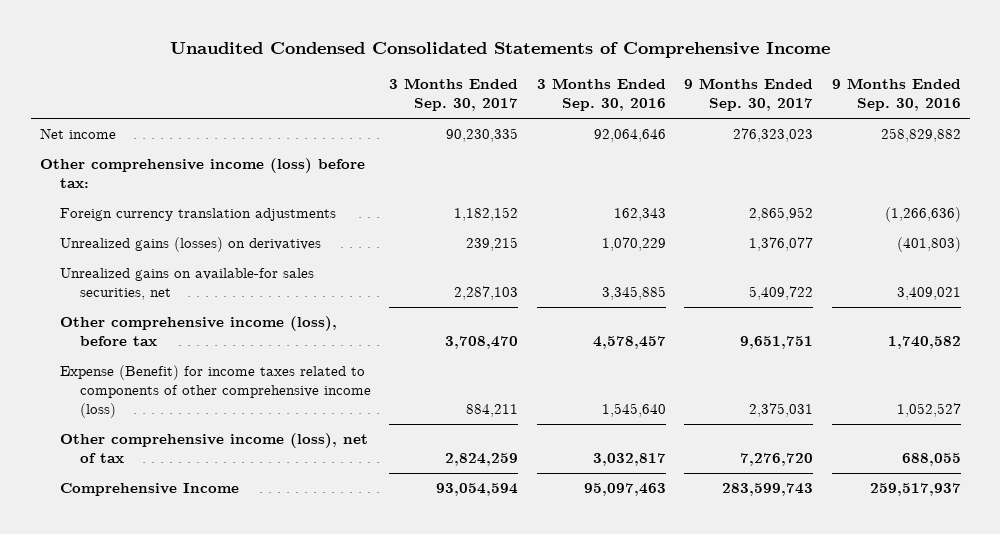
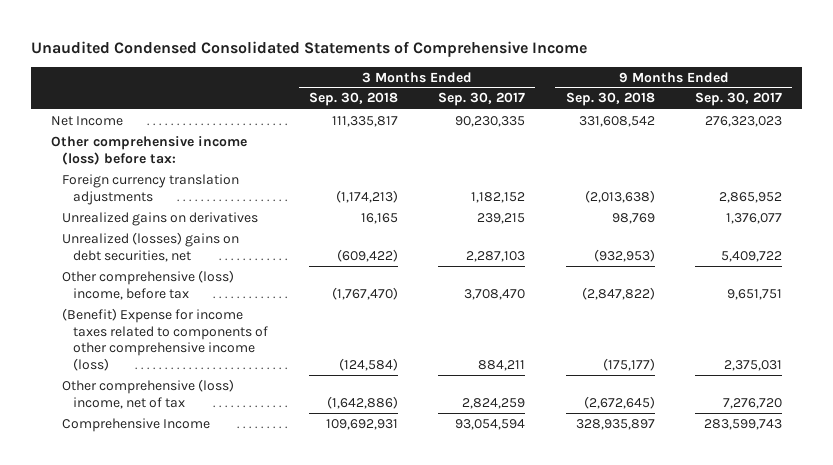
- | 3 Months Ended Sep. 30, 2017 | 3 Months Ended Sep. 30, 2016 | 9 Months Ended Sep. 30, 2017 | 9 Months Ended Sep. 30, 2016
+ | 3 Months Ended Sep. 30, 2018 | 3 Months Ended Sep. 30, 2017 | 9 Months Ended Sep. 30, 2018 | 9 Months Ended Sep. 30, 2017
- Net income | 90,230,335 | 92,064,646 | 276,323,023 | 258,829,882
+ Net Income | 111,335,817 | 90,230,335 | 331,608,542 | 276,323,023
- Unrealized gains (losses) on derivatives | 239,215 | 1,070,229 | 1,376,077 | (401,803)
- Unrealized gains on available-for sales securities, net | 2,287,103 | 3,345,885 | 5,409,722 | 3,409,021
- Other comprehensive income (loss), before tax | 3,708,470 | 4,578,457 | 9,651,751 | 1,740,582
- Expense (Benefit) for income taxes related to components of other comprehensive income (loss) | 884,211 | 1,545,640 | 2,375,031 | 1,052,527
- Other comprehensive income (loss), net of tax | 2,824,259 | 3,032,817 | 7,276,720 | 688,055
+ Unrealized gains on derivatives | 16,165 | 239,215 | 98,769 | 1,376,077
+ Unrealized (losses) gains on debt securities, net | (609,422) | 2,287,103 | (932,953) | 5,409,722
+ Other comprehensive (loss) income, before tax | (1,767,470) | 3,708,470 | (2,847,822) | 9,651,751
+ (Benefit) Expense for income taxes related to components of other comprehensive income (loss) | (124,584) | 884,211 | (175,177) | 2,375,031
+ Other comprehensive (loss) income, net of tax | (1,642,886) | 2,824,259 | (2,672,645) | 7,276,720

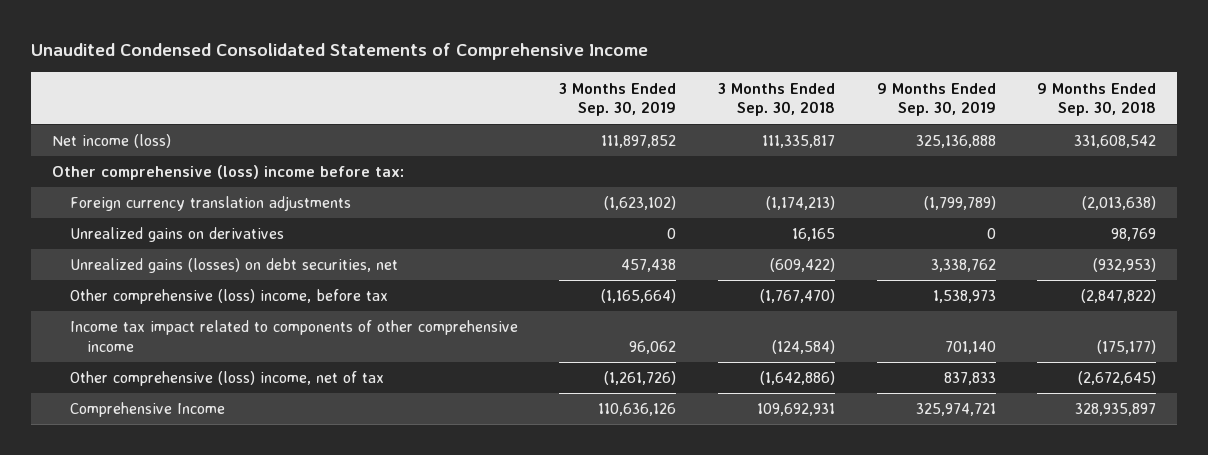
- | 3 Months Ended Sep. 30, 2018 | 3 Months Ended Sep. 30, 2017 | 9 Months Ended Sep. 30, 2018 | 9 Months Ended Sep. 30, 2017
+ | 3 Months Ended Sep. 30, 2019 | 3 Months Ended Sep. 30, 2018 | 9 Months Ended Sep. 30, 2019 | 9 Months Ended Sep. 30, 2018
- Net Income | 111,335,817 | 90,230,335 | 331,608,542 | 276,323,023
- Other comprehensive income (loss) before tax:
+ Net income (loss) | 111,897,852 | 111,335,817 | 325,136,888 | 331,608,542
+ Other comprehensive (loss) income before tax:
- Unrealized (losses) gains on debt securities, net | (609,422) | 2,287,103 | (932,953) | 5,409,722
+ Unrealized gains (losses) on debt securities, net | 457,438 | (609,422) | 3,338,762 | (932,953)
- (Benefit) Expense for income taxes related to components of other comprehensive income (loss) | (124,584) | 884,211 | (175,177) | 2,375,031
+ Income tax impact related to components of other comprehensive income | 96,062 | (124,584) | 701,140 | (175,177)

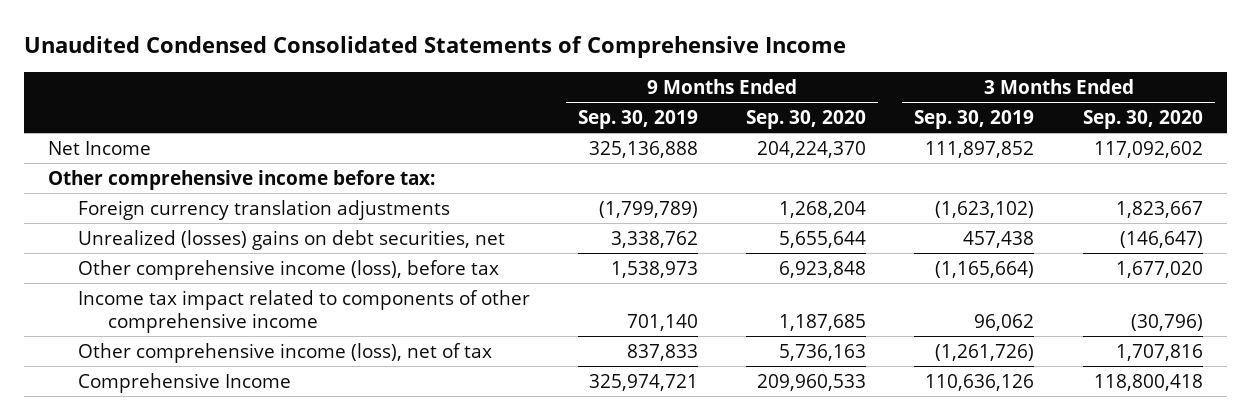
- | 3 Months Ended Sep. 30, 2019 | 3 Months Ended Sep. 30, 2018 | 9 Months Ended Sep. 30, 2019 | 9 Months Ended Sep. 30, 2018
+ | 9 Months Ended Sep. 30, 2019 | 9 Months Ended Sep. 30, 2020 | 3 Months Ended Sep. 30, 2019 | 3 Months Ended Sep. 30, 2020
- Net income (loss) | 111,897,852 | 111,335,817 | 325,136,888 | 331,608,542
- Other comprehensive (loss) income before tax:
+ Net Income | 325,136,888 | 204,224,370 | 111,897,852 | 117,092,602
+ Other comprehensive income before tax:
- Unrealized gains on derivatives | 0 | 16,165 | 0 | 98,769
- Unrealized gains (losses) on debt securities, net | 457,438 | (609,422) | 3,338,762 | (932,953)
- Other comprehensive (loss) income, before tax | (1,165,664) | (1,767,470) | 1,538,973 | (2,847,822)
+ Unrealized (losses) gains on debt securities, net | 3,338,762 | 5,655,644 | 457,438 | (146,647)
+ Other comprehensive income (loss), before tax | 1,538,973 | 6,923,848 | (1,165,664) | 1,677,020
- Other comprehensive (loss) income, net of tax | (1,261,726) | (1,642,886) | 837,833 | (2,672,645)
+ Other comprehensive income (loss), net of tax | 837,833 | 5,736,163 | (1,261,726) | 1,707,816

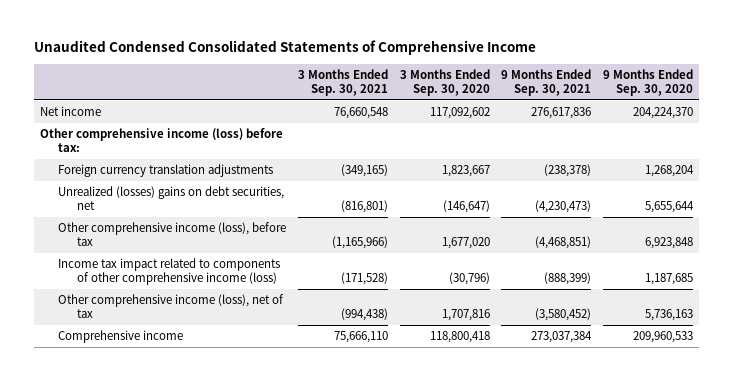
- | 9 Months Ended Sep. 30, 2019 | 9 Months Ended Sep. 30, 2020 | 3 Months Ended Sep. 30, 2019 | 3 Months Ended Sep. 30, 2020
+ | 3 Months Ended Sep. 30, 2021 | 3 Months Ended Sep. 30, 2020 | 9 Months Ended Sep. 30, 2021 | 9 Months Ended Sep. 30, 2020
- Net Income | 325,136,888 | 204,224,370 | 111,897,852 | 117,092,602
- Other comprehensive income before tax:
+ Net income | 76,660,548 | 117,092,602 | 276,617,836 | 204,224,370
+ Other comprehensive income (loss) before tax:
- Income tax impact related to components of other comprehensive income | 701,140 | 1,187,685 | 96,062 | (30,796)
+ Income tax impact related to components of other comprehensive income (loss) | (171,528) | (30,796) | (888,399) | 1,187,685
- Comprehensive Income | 325,974,721 | 209,960,533 | 110,636,126 | 118,800,418
+ Comprehensive income | 75,666,110 | 118,800,418 | 273,037,384 | 209,960,533

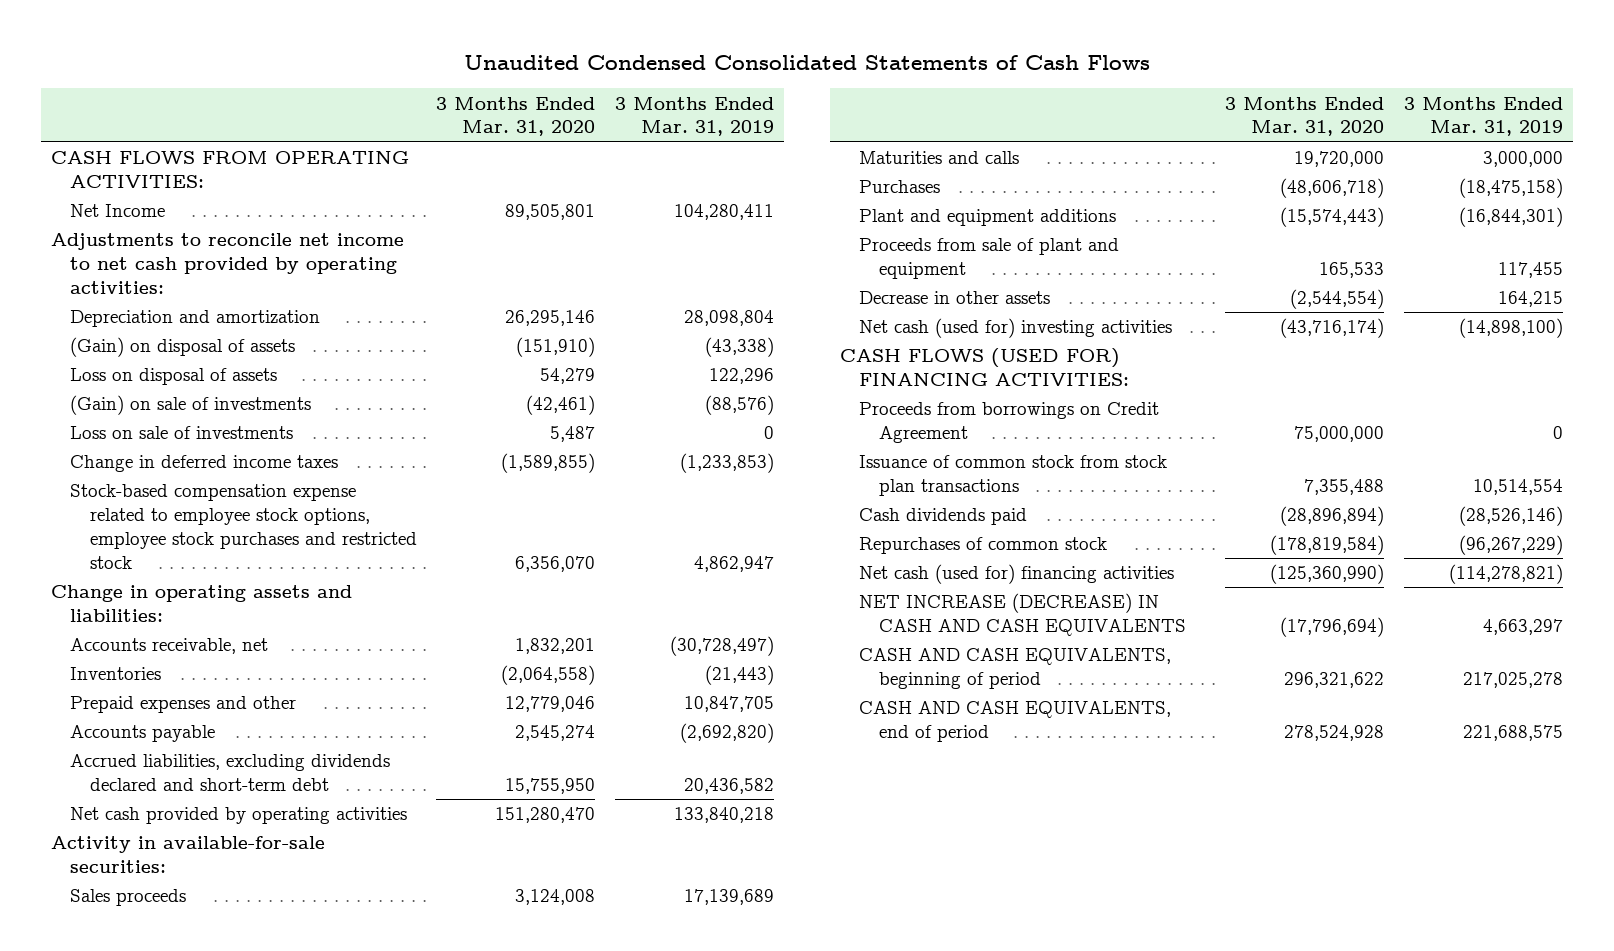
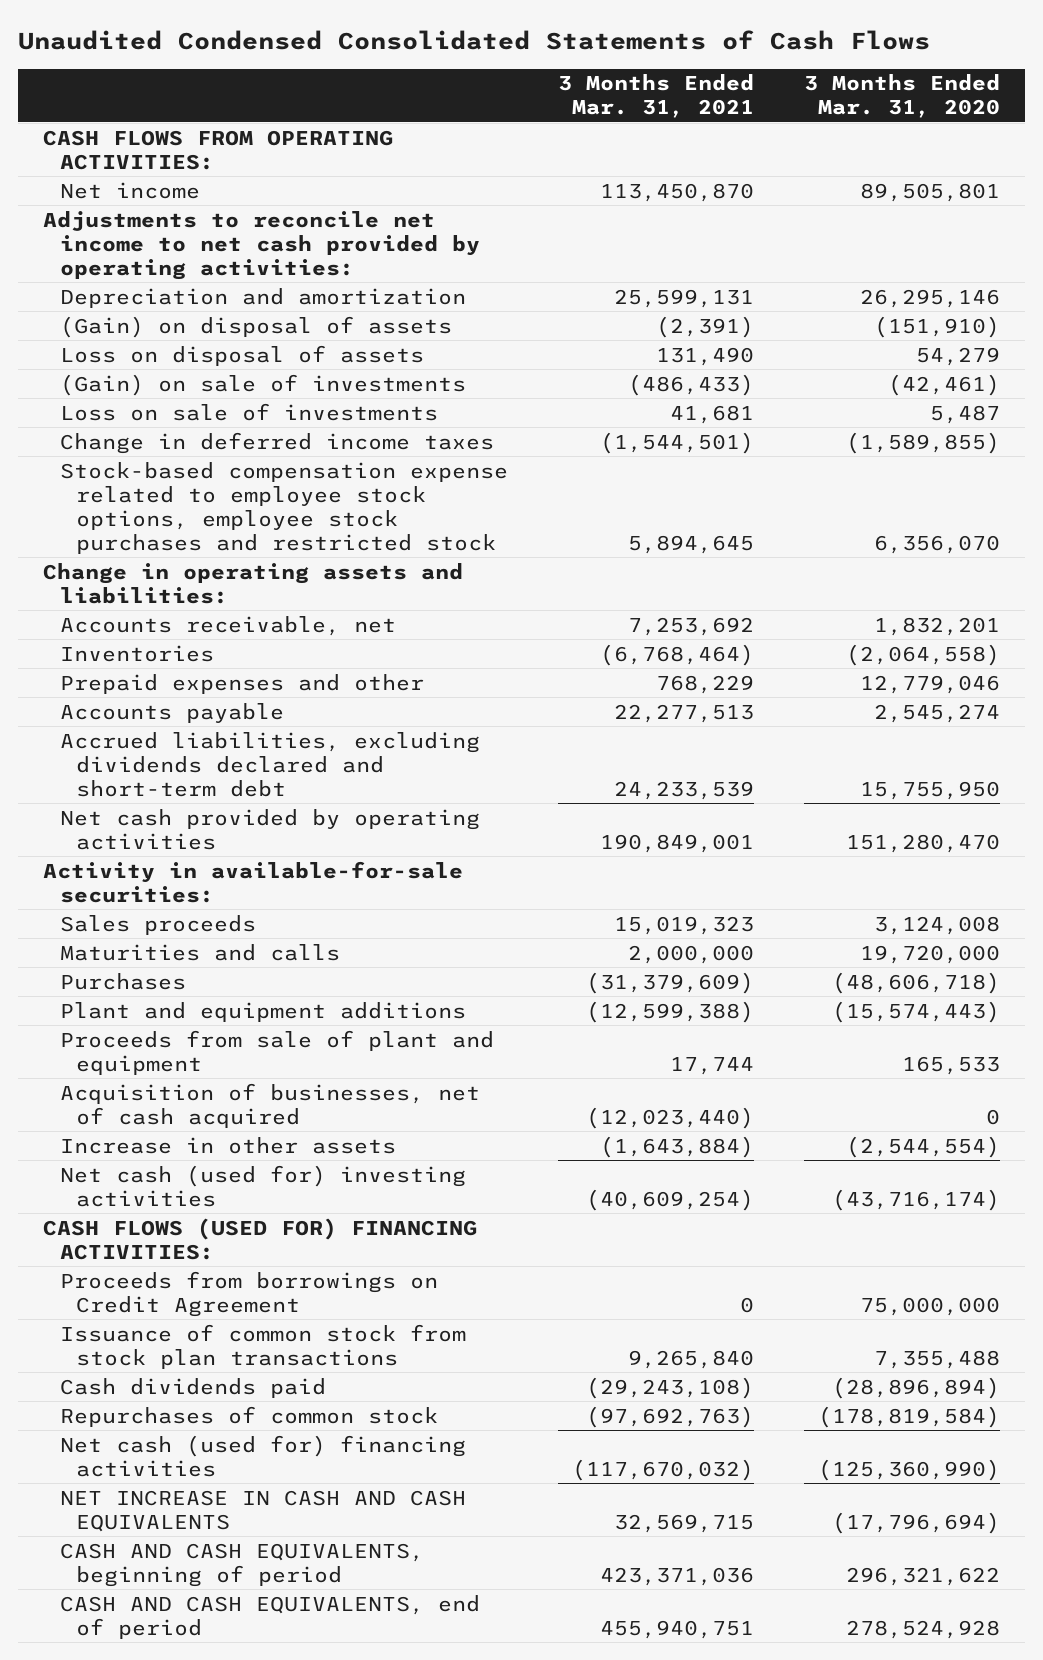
- | 3 Months Ended Mar. 31, 2020 | 3 Months Ended Mar. 31, 2019
+ | 3 Months Ended Mar. 31, 2021 | 3 Months Ended Mar. 31, 2020
- Net Income | 89,505,801 | 104,280,411
+ Net income | 113,450,870 | 89,505,801
- Decrease in other assets | (2,544,554) | 164,215
+ Acquisition of businesses, net of cash acquired | (12,023,440) | 0
+ Increase in other assets | (1,643,884) | (2,544,554)
- NET INCREASE (DECREASE) IN CASH AND CASH EQUIVALENTS | (17,796,694) | 4,663,297
+ NET INCREASE IN CASH AND CASH EQUIVALENTS | 32,569,715 | (17,796,694)

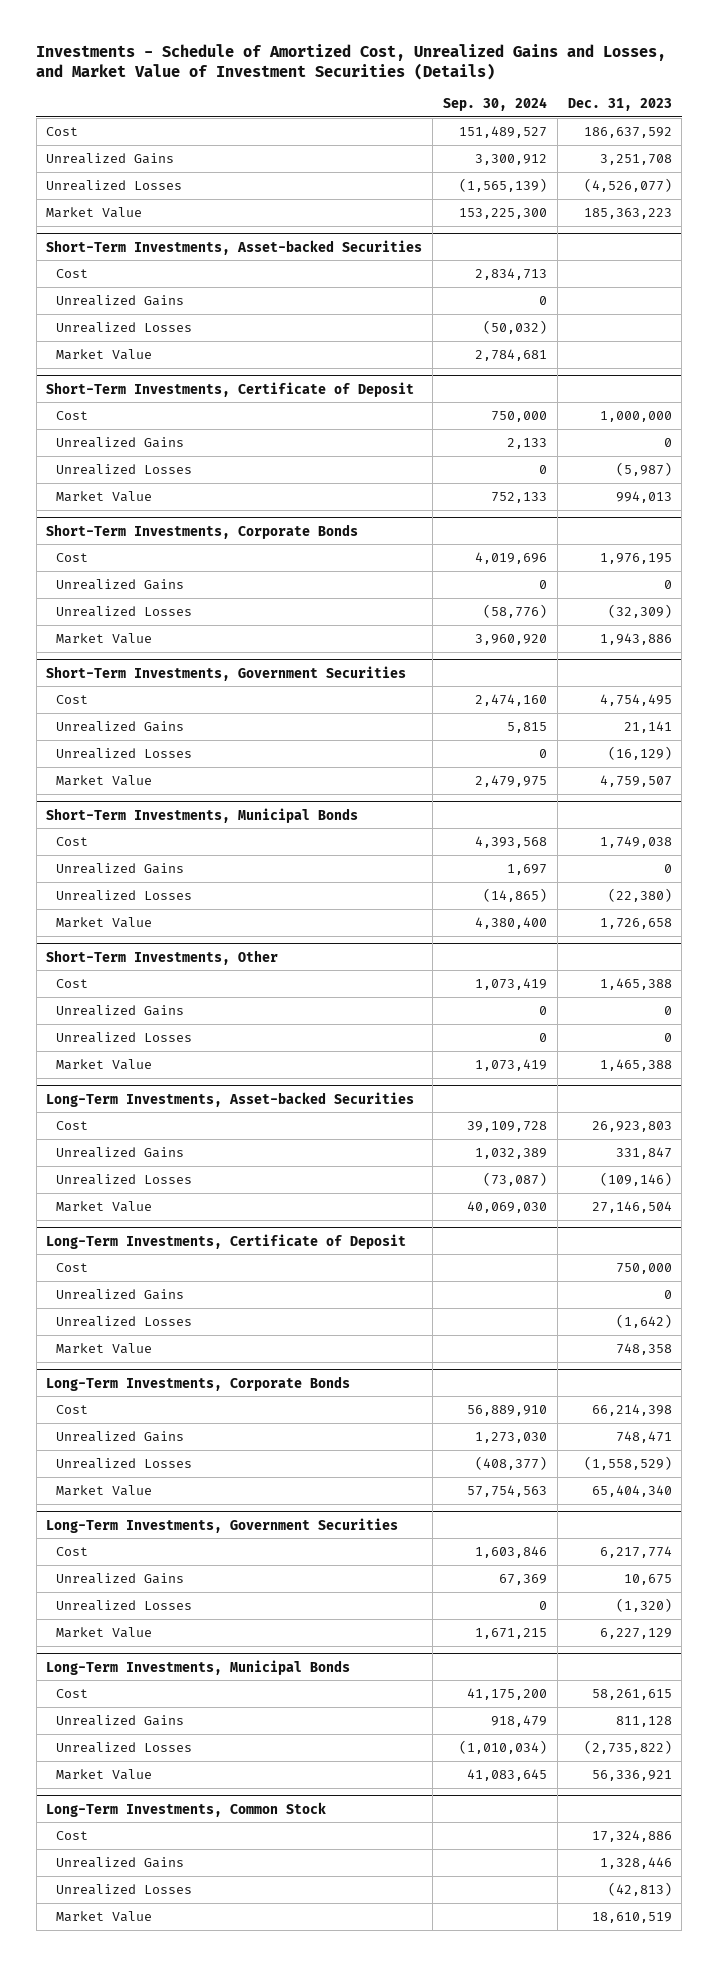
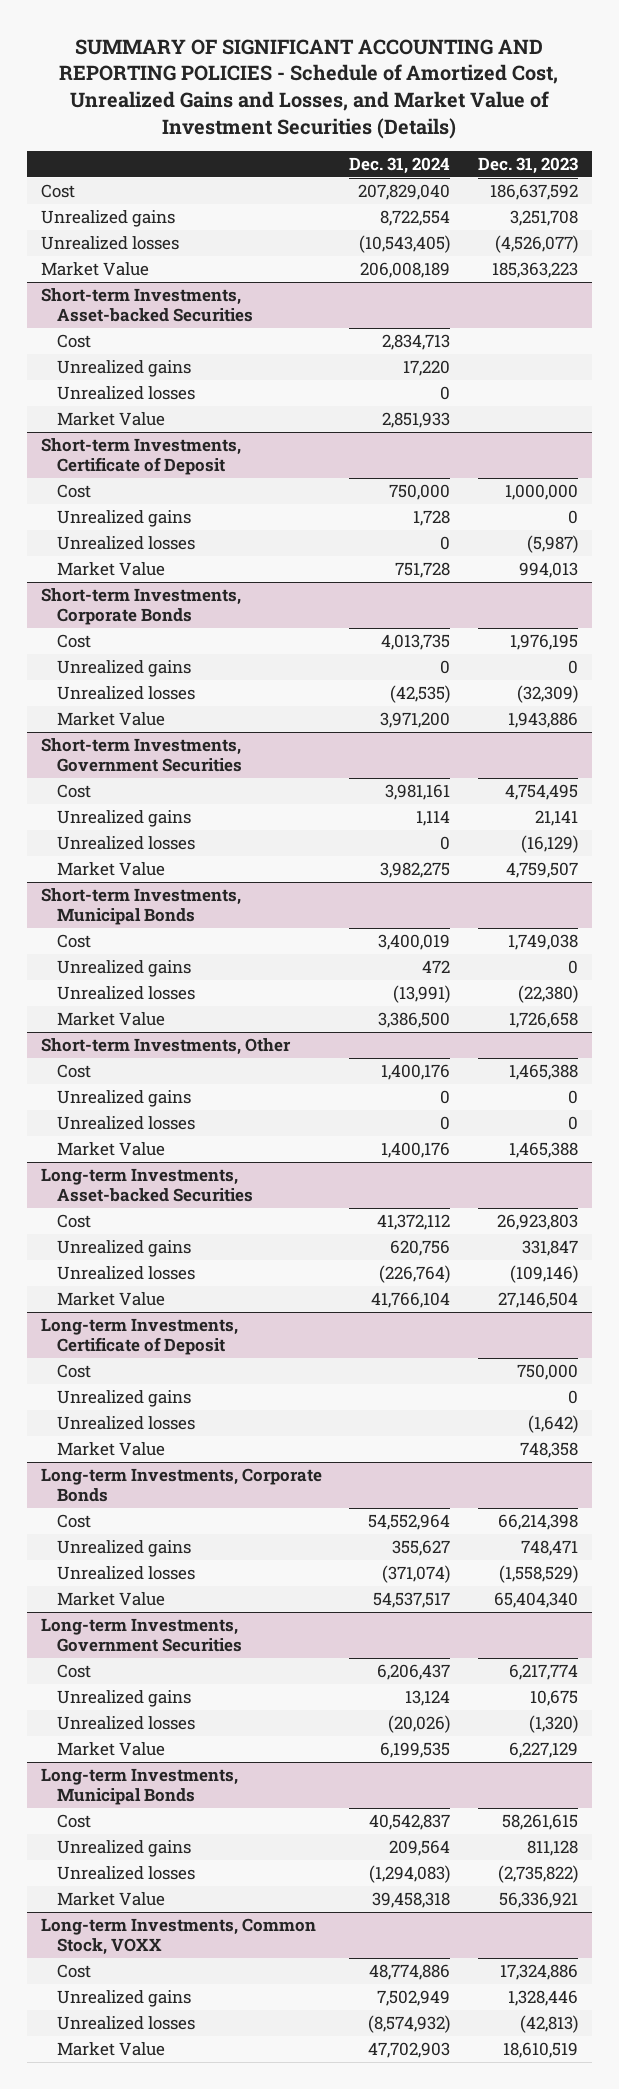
- Investments - Schedule of Amortized Cost, Unrealized Gains and Losses, and Market Value of Investment Securities (Details)
+ SUMMARY OF SIGNIFICANT ACCOUNTING AND REPORTING POLICIES - Schedule of Amortized Cost, Unrealized Gains and Losses, and Market Value of Investment Securities (Details)
- | Sep. 30, 2024 | Dec. 31, 2023
+ | Dec. 31, 2024 | Dec. 31, 2023
- Unrealized Gains | 3,300,912 | 3,251,708
- Unrealized Losses | (1,565,139) | (4,526,077)
+ Unrealized gains | 8,722,554 | 3,251,708
+ Unrealized losses | (10,543,405) | (4,526,077)
- Short-Term Investments, Asset-backed Securities
+ Short-term Investments, Asset-backed Securities
- Unrealized Gains | 0 |
- Unrealized Losses | (50,032) |
+ Unrealized gains | 17,220 |
+ Unrealized losses | 0 |
- Short-Term Investments, Certificate of Deposit
+ Short-term Investments, Certificate of Deposit
- Unrealized Gains | 2,133 | 0
- Unrealized Losses | 0 | (5,987)
+ Unrealized gains | 1,728 | 0
+ Unrealized losses | 0 | (5,987)
- Short-Term Investments, Corporate Bonds
+ Short-term Investments, Corporate Bonds
- Unrealized Gains | 0 | 0
- Unrealized Losses | (58,776) | (32,309)
+ Unrealized gains | 0 | 0
+ Unrealized losses | (42,535) | (32,309)
- Short-Term Investments, Government Securities
+ Short-term Investments, Government Securities
- Unrealized Gains | 5,815 | 21,141
- Unrealized Losses | 0 | (16,129)
+ Unrealized gains | 1,114 | 21,141
+ Unrealized losses | 0 | (16,129)
- Short-Term Investments, Municipal Bonds
+ Short-term Investments, Municipal Bonds
- Unrealized Gains | 1,697 | 0
- Unrealized Losses | (14,865) | (22,380)
+ Unrealized gains | 472 | 0
+ Unrealized losses | (13,991) | (22,380)
- Short-Term Investments, Other
+ Short-term Investments, Other
- Unrealized Gains | 0 | 0
- Unrealized Losses | 0 | 0
+ Unrealized gains | 0 | 0
+ Unrealized losses | 0 | 0
- Long-Term Investments, Asset-backed Securities
+ Long-term Investments, Asset-backed Securities
- Unrealized Gains | 1,032,389 | 331,847
- Unrealized Losses | (73,087) | (109,146)
+ Unrealized gains | 620,756 | 331,847
+ Unrealized losses | (226,764) | (109,146)
- Long-Term Investments, Certificate of Deposit
+ Long-term Investments, Certificate of Deposit
- Unrealized Gains | | 0
- Unrealized Losses | | (1,642)
+ Unrealized gains | | 0
+ Unrealized losses | | (1,642)
- Long-Term Investments, Corporate Bonds
+ Long-term Investments, Corporate Bonds
- Unrealized Gains | 1,273,030 | 748,471
- Unrealized Losses | (408,377) | (1,558,529)
+ Unrealized gains | 355,627 | 748,471
+ Unrealized losses | (371,074) | (1,558,529)
- Long-Term Investments, Government Securities
+ Long-term Investments, Government Securities
- Unrealized Gains | 67,369 | 10,675
- Unrealized Losses | 0 | (1,320)
+ Unrealized gains | 13,124 | 10,675
+ Unrealized losses | (20,026) | (1,320)
- Long-Term Investments, Municipal Bonds
+ Long-term Investments, Municipal Bonds
- Unrealized Gains | 918,479 | 811,128
- Unrealized Losses | (1,010,034) | (2,735,822)
+ Unrealized gains | 209,564 | 811,128
+ Unrealized losses | (1,294,083) | (2,735,822)
- Long-Term Investments, Common Stock
+ Long-term Investments, Common Stock, VOXX
- Unrealized Gains | | 1,328,446
- Unrealized Losses | | (42,813)
+ Unrealized gains | 7,502,949 | 1,328,446
+ Unrealized losses | (8,574,932) | (42,813)

